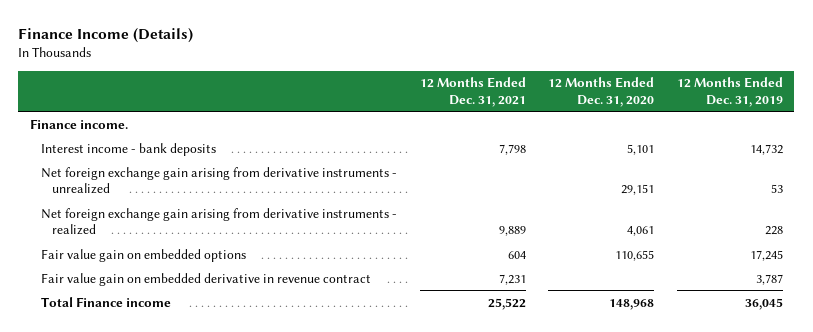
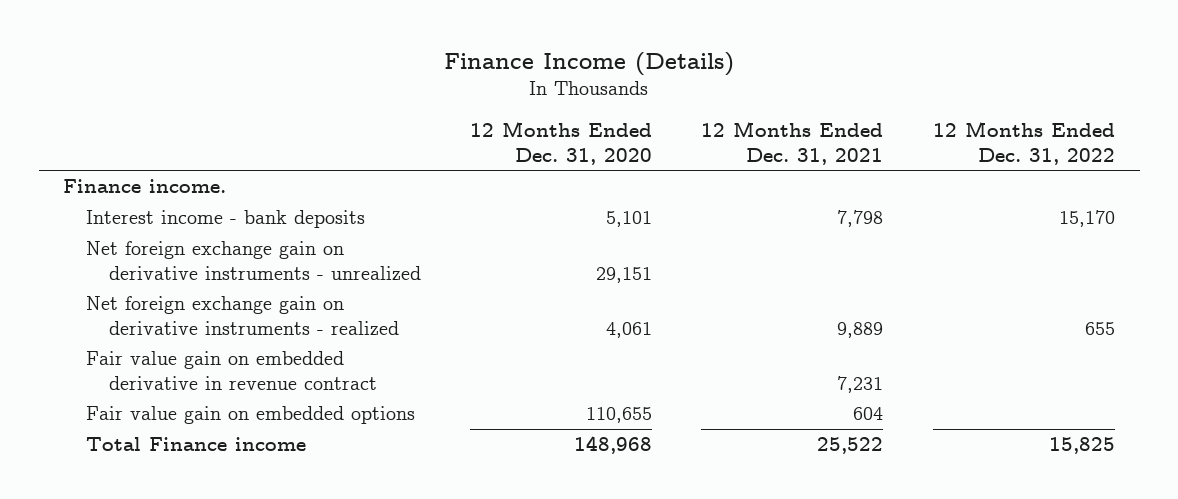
- | 12 Months Ended Dec. 31, 2021 | 12 Months Ended Dec. 31, 2020 | 12 Months Ended Dec. 31, 2019
+ | 12 Months Ended Dec. 31, 2020 | 12 Months Ended Dec. 31, 2021 | 12 Months Ended Dec. 31, 2022
- Net foreign exchange gain arising from derivative instruments - unrealized | | 29,151 | 53
- Net foreign exchange gain arising from derivative instruments - realized | 9,889 | 4,061 | 228
+ Net foreign exchange gain on derivative instruments - unrealized | 29,151 | |
+ Net foreign exchange gain on derivative instruments - realized | 4,061 | 9,889 | 655
moved down: Fair value gain on embedded options | 110,655 | 604 |

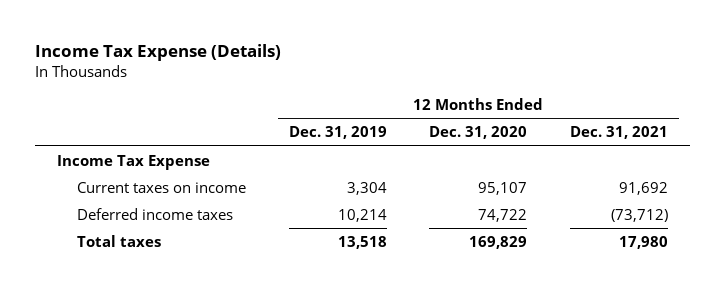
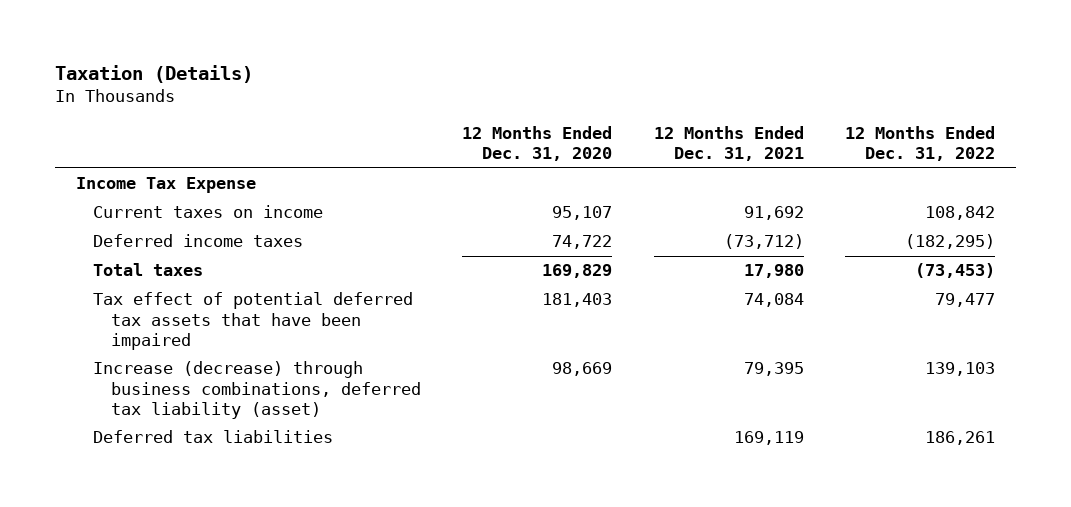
- Income Tax Expense (Details)
+ Taxation (Details)
- | 12 Months Ended Dec. 31, 2019 | 12 Months Ended Dec. 31, 2020 | 12 Months Ended Dec. 31, 2021
+ | 12 Months Ended Dec. 31, 2020 | 12 Months Ended Dec. 31, 2021 | 12 Months Ended Dec. 31, 2022
+ Tax effect of potential deferred tax assets that have been impaired | 181,403 | 74,084 | 79,477
+ Increase (decrease) through business combinations, deferred tax liability (asset) | 98,669 | 79,395 | 139,103
+ Deferred tax liabilities | | 169,119 | 186,261

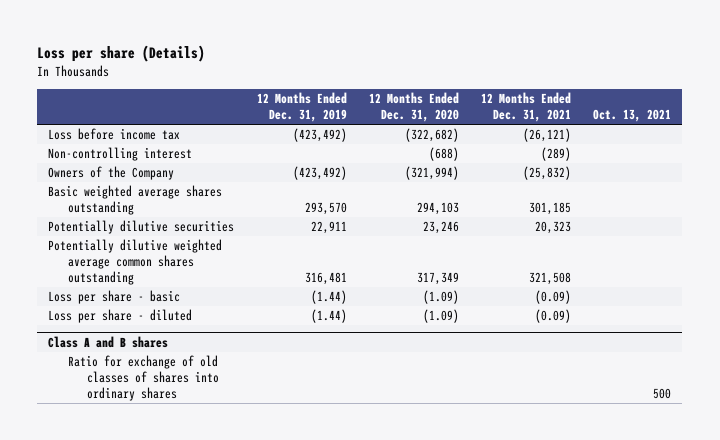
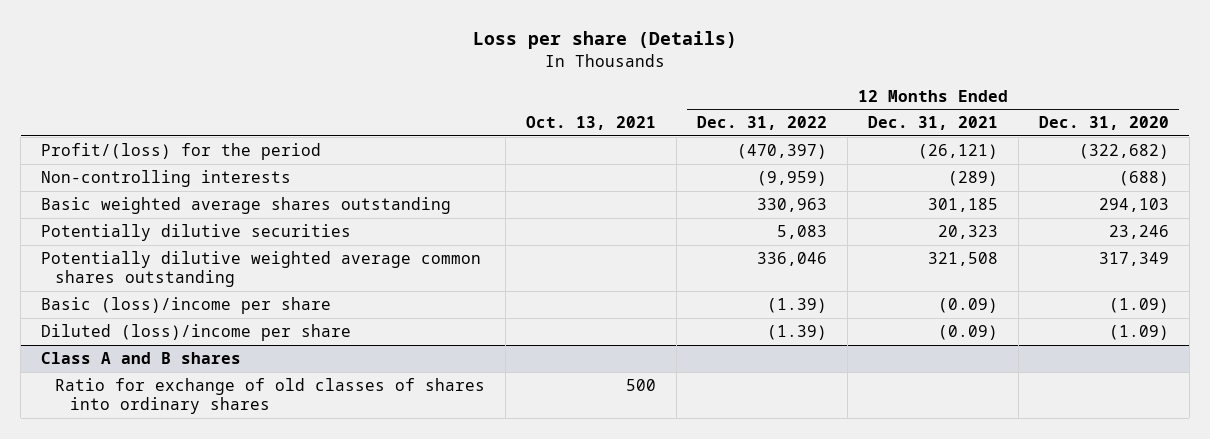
- | 12 Months Ended Dec. 31, 2019 | 12 Months Ended Dec. 31, 2020 | 12 Months Ended Dec. 31, 2021 | Oct. 13, 2021
+ | Oct. 13, 2021 | 12 Months Ended Dec. 31, 2022 | 12 Months Ended Dec. 31, 2021 | 12 Months Ended Dec. 31, 2020
- Loss before income tax | (423,492) | (322,682) | (26,121) |
- Non-controlling interest | | (688) | (289) |
- Owners of the Company | (423,492) | (321,994) | (25,832) |
+ Profit/(loss) for the period | | (470,397) | (26,121) | (322,682)
+ Non-controlling interests | | (9,959) | (289) | (688)
- Loss per share - basic | (1.44) | (1.09) | (0.09) |
- Loss per share - diluted | (1.44) | (1.09) | (0.09) |
+ Basic (loss)/income per share | | (1.39) | (0.09) | (1.09)
+ Diluted (loss)/income per share | | (1.39) | (0.09) | (1.09)

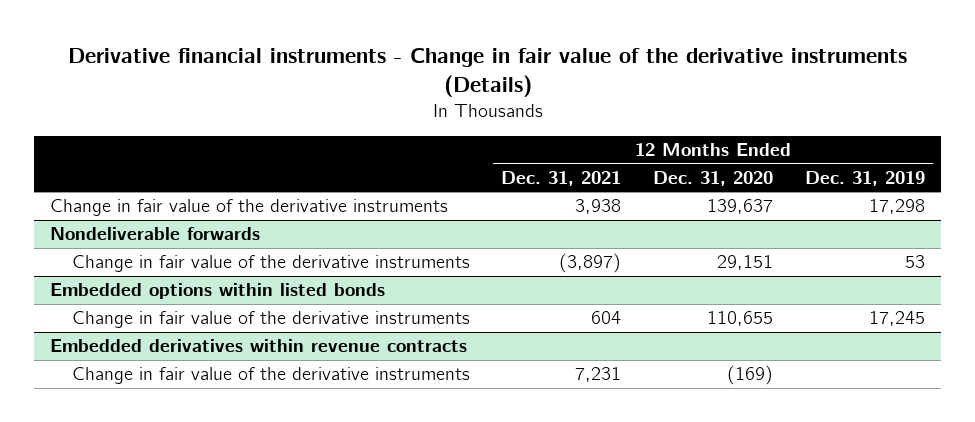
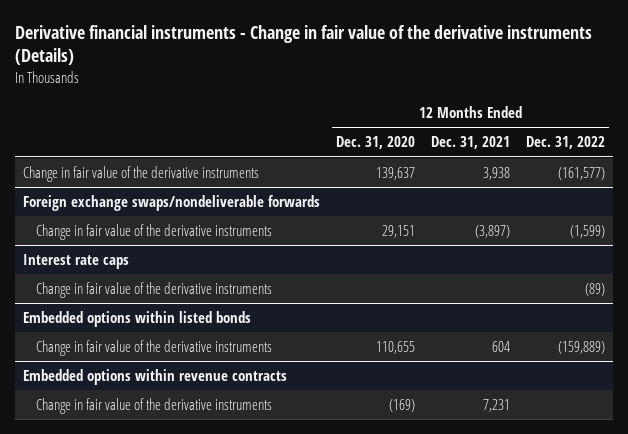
- | 12 Months Ended Dec. 31, 2021 | 12 Months Ended Dec. 31, 2020 | 12 Months Ended Dec. 31, 2019
+ | 12 Months Ended Dec. 31, 2020 | 12 Months Ended Dec. 31, 2021 | 12 Months Ended Dec. 31, 2022
- Nondeliverable forwards
+ Foreign exchange swaps/nondeliverable forwards
+ Interest rate caps
+ Change in fair value of the derivative instruments | | | (89)
- Embedded derivatives within revenue contracts
+ Embedded options within revenue contracts

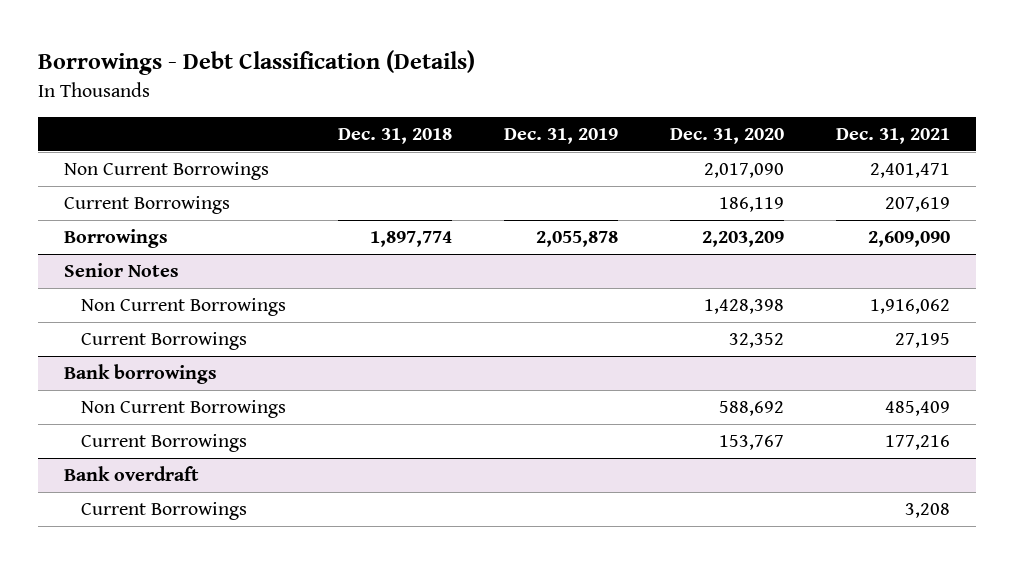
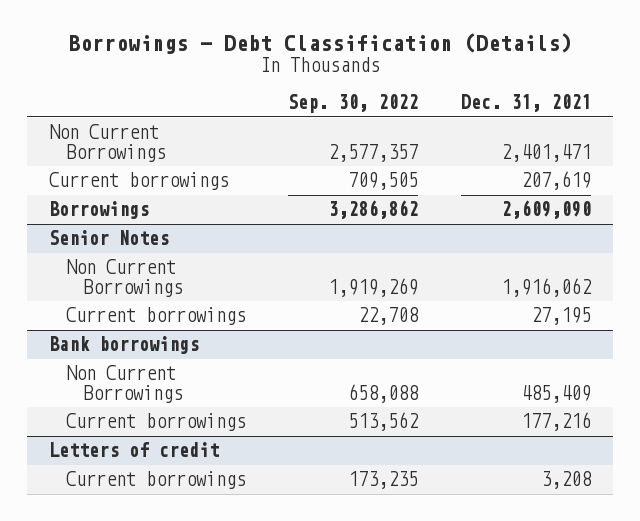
- | Dec. 31, 2018 | Dec. 31, 2019 | Dec. 31, 2020 | Dec. 31, 2021
+ | Sep. 30, 2022 | Dec. 31, 2021
- Current Borrowings | | | 186,119 | 207,619
+ Current borrowings | 709,505 | 207,619
@ Senior Notes
- Current Borrowings | | | 32,352 | 27,195
+ Current borrowings | 22,708 | 27,195
@ Bank borrowings
- Current Borrowings | | | 153,767 | 177,216
- Bank overdraft
- Current Borrowings | | | | 3,208
@ Bank borrowings
+ Current borrowings | 513,562 | 177,216
+ Letters of credit
+ Current borrowings | 173,235 | 3,208

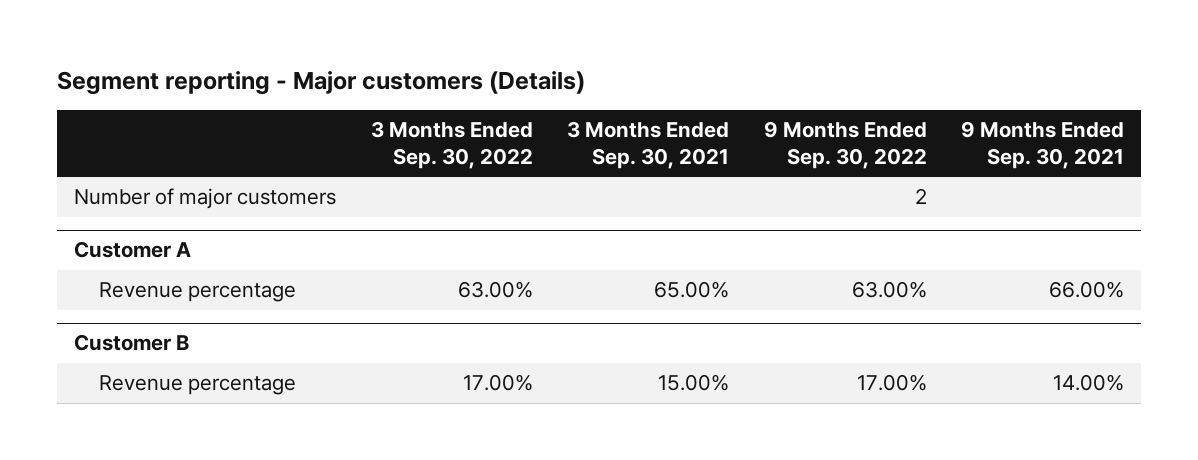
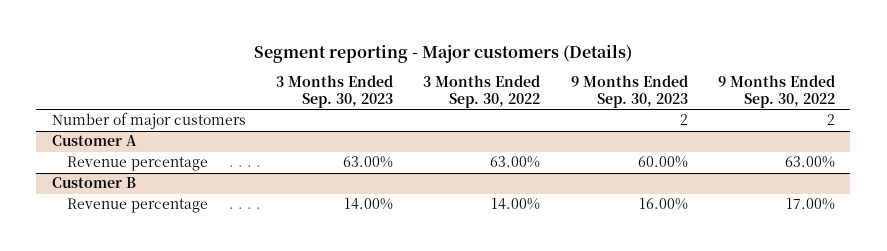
- | 3 Months Ended Sep. 30, 2022 | 3 Months Ended Sep. 30, 2021 | 9 Months Ended Sep. 30, 2022 | 9 Months Ended Sep. 30, 2021
+ | 3 Months Ended Sep. 30, 2023 | 3 Months Ended Sep. 30, 2022 | 9 Months Ended Sep. 30, 2023 | 9 Months Ended Sep. 30, 2022
@ Customer B
- Revenue percentage | 17.00% | 15.00% | 17.00% | 14.00%
+ Revenue percentage | 14.00% | 14.00% | 16.00% | 17.00%

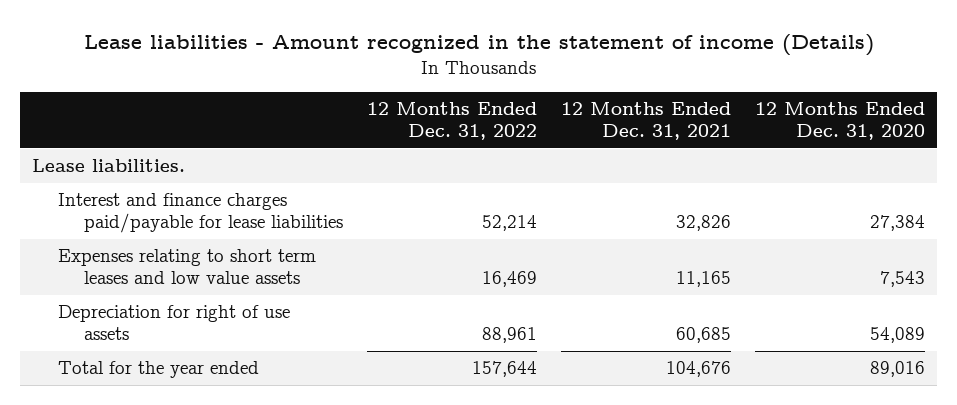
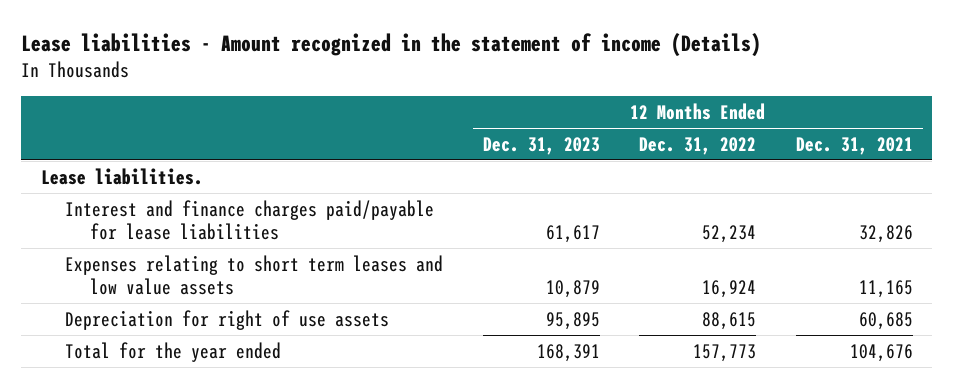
- | 12 Months Ended Dec. 31, 2022 | 12 Months Ended Dec. 31, 2021 | 12 Months Ended Dec. 31, 2020
+ | 12 Months Ended Dec. 31, 2023 | 12 Months Ended Dec. 31, 2022 | 12 Months Ended Dec. 31, 2021
- Interest and finance charges paid/payable for lease liabilities | 52,214 | 32,826 | 27,384
- Expenses relating to short term leases and low value assets | 16,469 | 11,165 | 7,543
- Depreciation for right of use assets | 88,961 | 60,685 | 54,089
- Total for the year ended | 157,644 | 104,676 | 89,016
+ Interest and finance charges paid/payable for lease liabilities | 61,617 | 52,234 | 32,826
+ Expenses relating to short term leases and low value assets | 10,879 | 16,924 | 11,165
+ Depreciation for right of use assets | 95,895 | 88,615 | 60,685
+ Total for the year ended | 168,391 | 157,773 | 104,676

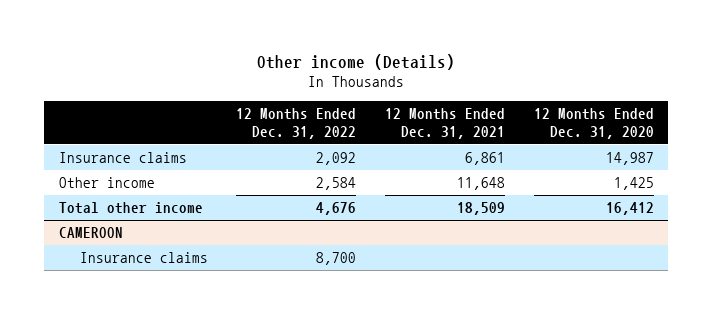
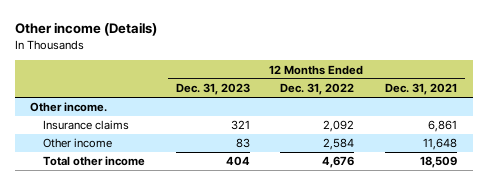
- | 12 Months Ended Dec. 31, 2022 | 12 Months Ended Dec. 31, 2021 | 12 Months Ended Dec. 31, 2020
+ | 12 Months Ended Dec. 31, 2023 | 12 Months Ended Dec. 31, 2022 | 12 Months Ended Dec. 31, 2021
+ Other income.
- CAMEROON
- Insurance claims | 8,700 | |

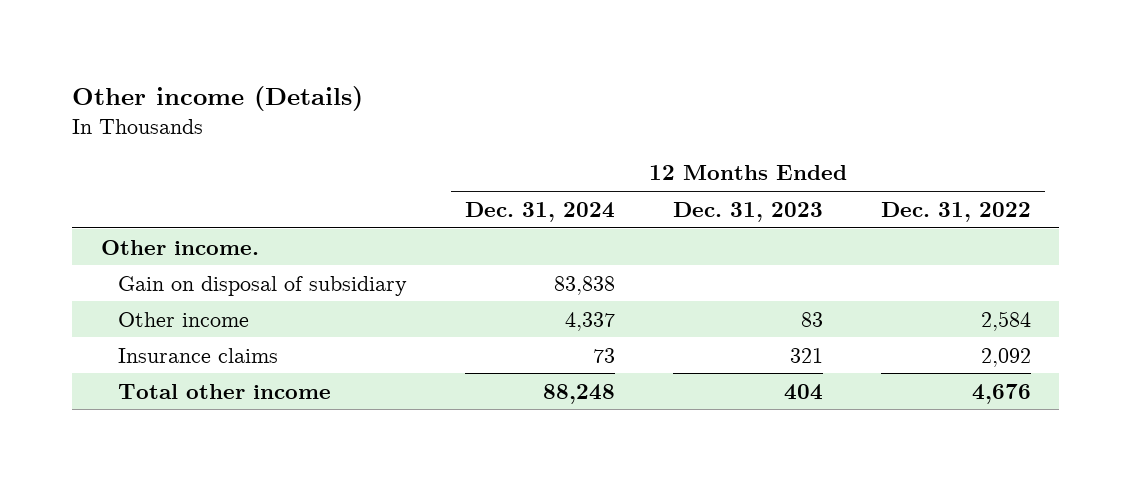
- | 12 Months Ended Dec. 31, 2023 | 12 Months Ended Dec. 31, 2022 | 12 Months Ended Dec. 31, 2021
+ | 12 Months Ended Dec. 31, 2024 | 12 Months Ended Dec. 31, 2023 | 12 Months Ended Dec. 31, 2022
+ Gain on disposal of subsidiary | 83,838 | |
moved down: Insurance claims | 73 | 321 | 2,092

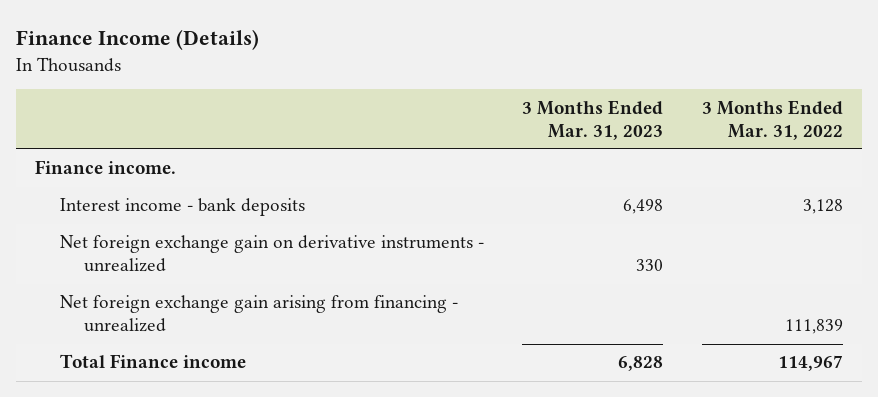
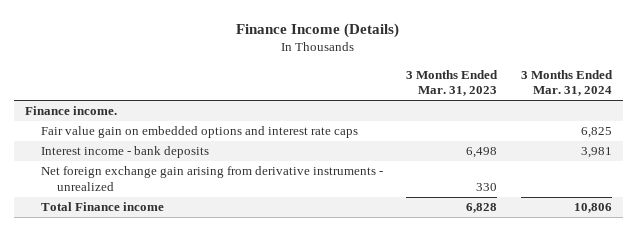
- | 3 Months Ended Mar. 31, 2023 | 3 Months Ended Mar. 31, 2022
+ | 3 Months Ended Mar. 31, 2023 | 3 Months Ended Mar. 31, 2024
+ Fair value gain on embedded options and interest rate caps | | 6,825
- Net foreign exchange gain on derivative instruments - unrealized | 330 |
- Net foreign exchange gain arising from financing - unrealized | | 111,839
+ Net foreign exchange gain arising from derivative instruments - unrealized | 330 |

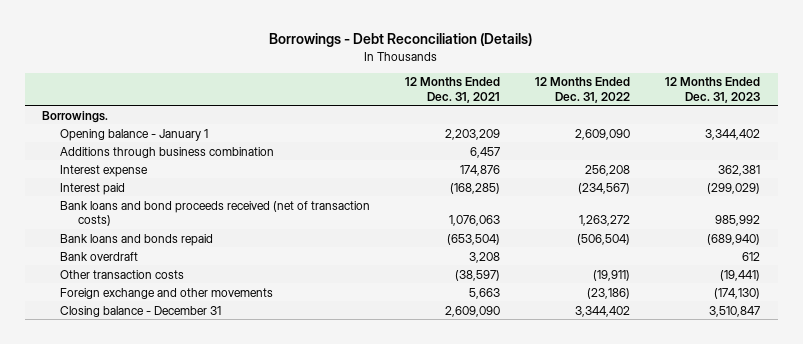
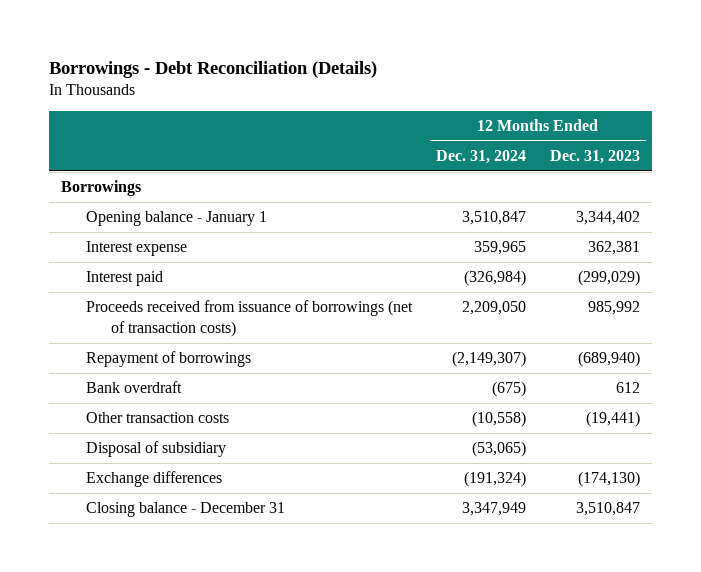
- | 12 Months Ended Dec. 31, 2021 | 12 Months Ended Dec. 31, 2022 | 12 Months Ended Dec. 31, 2023
+ | 12 Months Ended Dec. 31, 2024 | 12 Months Ended Dec. 31, 2023
- Borrowings.
+ Borrowings
- Additions through business combination | 6,457 | |
- Bank loans and bond proceeds received (net of transaction costs) | 1,076,063 | 1,263,272 | 985,992
- Bank loans and bonds repaid | (653,504) | (506,504) | (689,940)
+ Proceeds received from issuance of borrowings (net of transaction costs) | 2,209,050 | 985,992
+ Repayment of borrowings | (2,149,307) | (689,940)
- Foreign exchange and other movements | 5,663 | (23,186) | (174,130)
+ Disposal of subsidiary | (53,065) |
+ Exchange differences | (191,324) | (174,130)

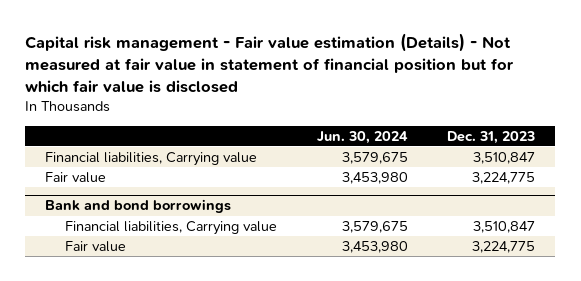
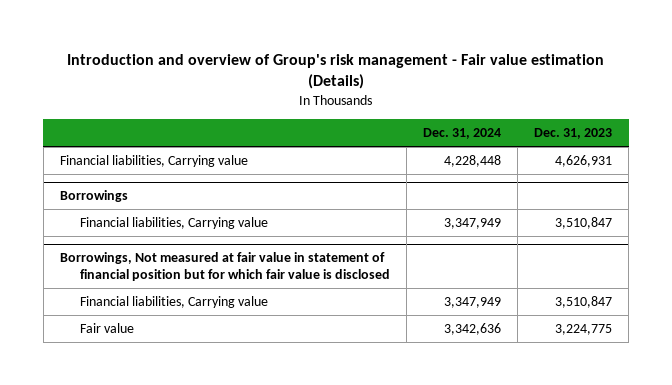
- Capital risk management - Fair value estimation (Details) - Not measured at fair value in statement of financial position but for which fair value is disclosed
+ Introduction and overview of Group's risk management - Fair value estimation (Details)
- | Jun. 30, 2024 | Dec. 31, 2023
+ | Dec. 31, 2024 | Dec. 31, 2023
+ Financial liabilities, Carrying value | 4,228,448 | 4,626,931
+ Borrowings
- Fair value | 3,453,980 | 3,224,775
- Bank and bond borrowings
+ Borrowings, Not measured at fair value in statement of financial position but for which fair value is disclosed

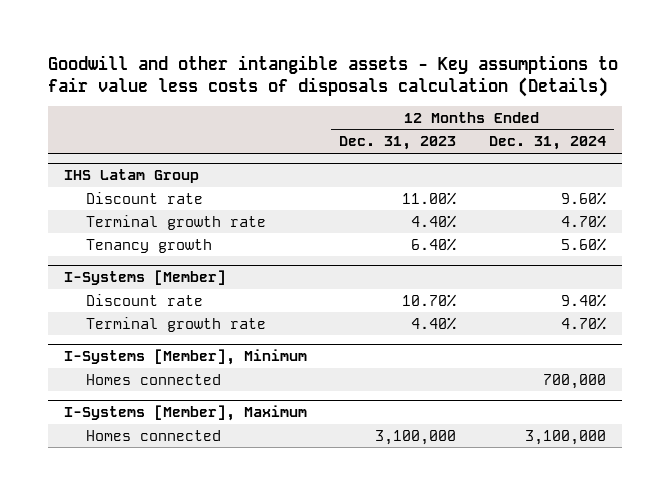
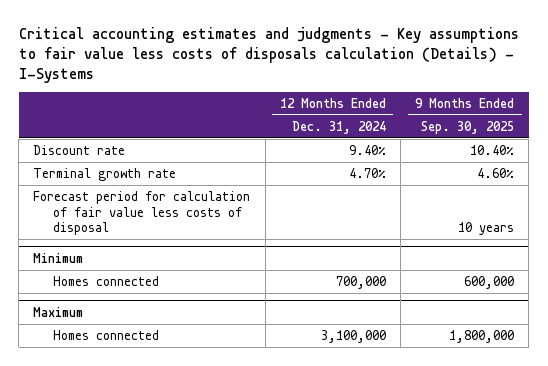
- Goodwill and other intangible assets - Key assumptions to fair value less costs of disposals calculation (Details)
+ Critical accounting estimates and judgments - Key assumptions to fair value less costs of disposals calculation (Details) - I-Systems
- | 12 Months Ended Dec. 31, 2023 | 12 Months Ended Dec. 31, 2024
+ | 12 Months Ended Dec. 31, 2024 | 9 Months Ended Sep. 30, 2025
- IHS Latam Group
- Discount rate | 11.00% | 9.60%
- Terminal growth rate | 4.40% | 4.70%
- Tenancy growth | 6.40% | 5.60%
- I-Systems [Member]
- I-Systems [Member], Minimum
+ Forecast period for calculation of fair value less costs of disposal | | 10 years
+ Minimum
- I-Systems [Member], Maximum
+ Maximum

